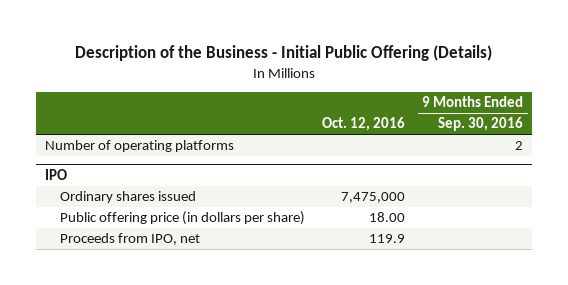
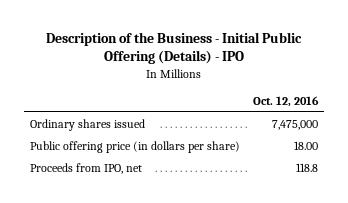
- Description of the Business - Initial Public Offering (Details)
+ Description of the Business - Initial Public Offering (Details) - IPO
- | Oct. 12, 2016 | 9 Months Ended Sep. 30, 2016
+ | Oct. 12, 2016
- Number of operating platforms | | 2
- IPO
- Proceeds from IPO, net | 119.9 |
+ Proceeds from IPO, net | 118.8

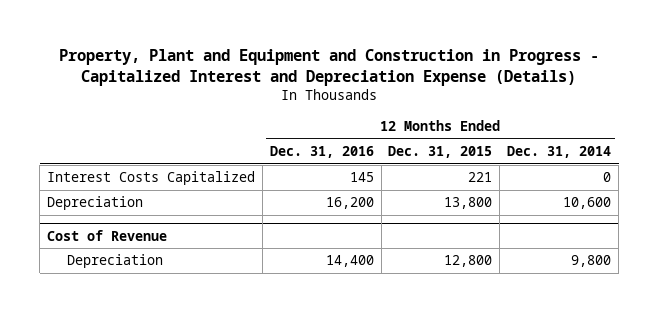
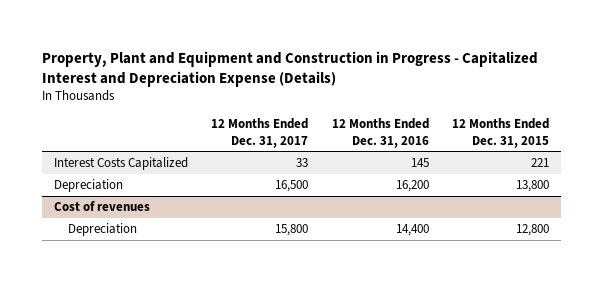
- | 12 Months Ended Dec. 31, 2016 | 12 Months Ended Dec. 31, 2015 | 12 Months Ended Dec. 31, 2014
+ | 12 Months Ended Dec. 31, 2017 | 12 Months Ended Dec. 31, 2016 | 12 Months Ended Dec. 31, 2015
- Cost of Revenue
+ Cost of revenues

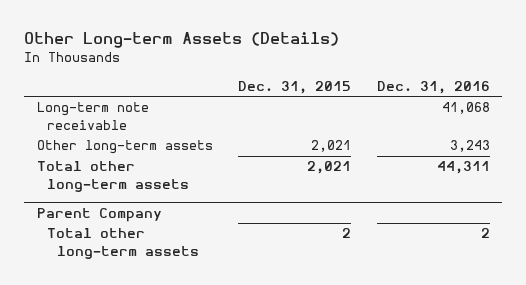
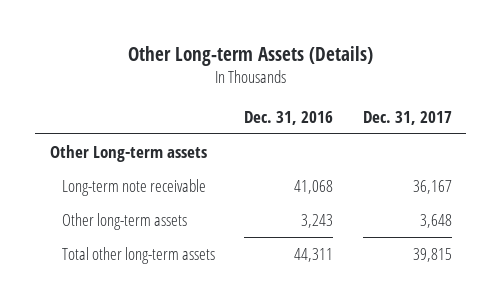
- | Dec. 31, 2015 | Dec. 31, 2016
+ | Dec. 31, 2016 | Dec. 31, 2017
+ Other Long-term assets
- Parent Company
- Total other long-term assets | 2 | 2

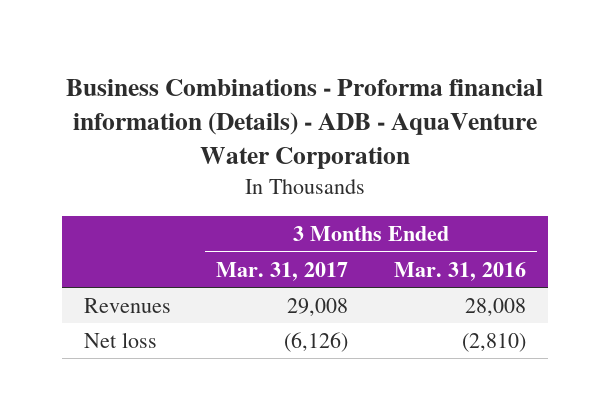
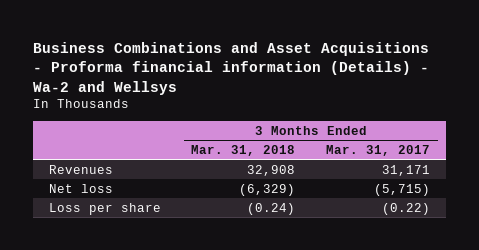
- Business Combinations - Proforma financial information (Details) - ADB - AquaVenture Water Corporation
+ Business Combinations and Asset Acquisitions - Proforma financial information (Details) - Wa-2 and Wellsys
- | 3 Months Ended Mar. 31, 2017 | 3 Months Ended Mar. 31, 2016
+ | 3 Months Ended Mar. 31, 2018 | 3 Months Ended Mar. 31, 2017
- Revenues | 29,008 | 28,008
- Net loss | (6,126) | (2,810)
+ Revenues | 32,908 | 31,171
+ Net loss | (6,329) | (5,715)
+ Loss per share | (0.24) | (0.22)

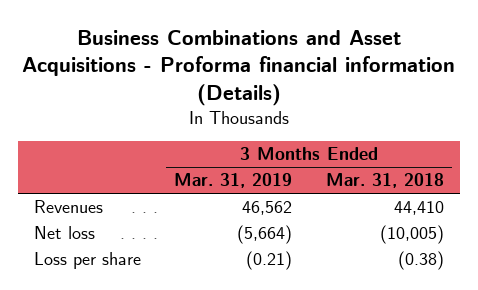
- Business Combinations and Asset Acquisitions - Proforma financial information (Details) - Wa-2 and Wellsys
+ Business Combinations and Asset Acquisitions - Proforma financial information (Details)
- | 3 Months Ended Mar. 31, 2018 | 3 Months Ended Mar. 31, 2017
+ | 3 Months Ended Mar. 31, 2019 | 3 Months Ended Mar. 31, 2018
- Revenues | 32,908 | 31,171
- Net loss | (6,329) | (5,715)
- Loss per share | (0.24) | (0.22)
+ Revenues | 46,562 | 44,410
+ Net loss | (5,664) | (10,005)
+ Loss per share | (0.21) | (0.38)

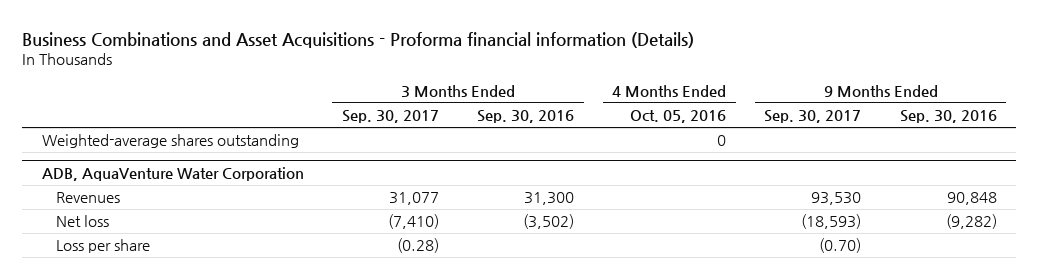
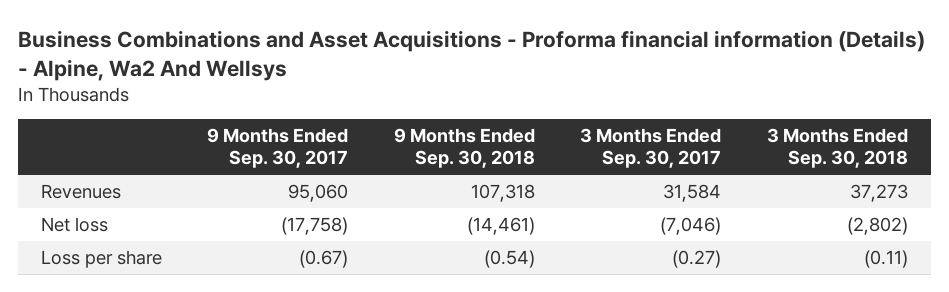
- Business Combinations and Asset Acquisitions - Proforma financial information (Details)
+ Business Combinations and Asset Acquisitions - Proforma financial information (Details) - Alpine, Wa2 And Wellsys
- | 3 Months Ended Sep. 30, 2017 | 3 Months Ended Sep. 30, 2016 | 4 Months Ended Oct. 05, 2016 | 9 Months Ended Sep. 30, 2017 | 9 Months Ended Sep. 30, 2016
+ | 9 Months Ended Sep. 30, 2017 | 9 Months Ended Sep. 30, 2018 | 3 Months Ended Sep. 30, 2017 | 3 Months Ended Sep. 30, 2018
- Weighted-average shares outstanding | | | 0 | |
- ADB, AquaVenture Water Corporation
- Revenues | 31,077 | 31,300 | | 93,530 | 90,848
- Net loss | (7,410) | (3,502) | | (18,593) | (9,282)
- Loss per share | (0.28) | | | (0.70) |
+ Revenues | 95,060 | 107,318 | 31,584 | 37,273
+ Net loss | (17,758) | (14,461) | (7,046) | (2,802)
+ Loss per share | (0.67) | (0.54) | (0.27) | (0.11)

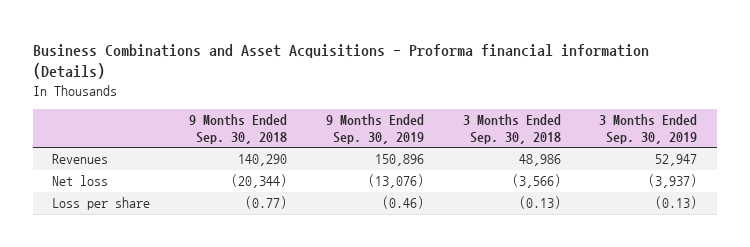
- Business Combinations and Asset Acquisitions - Proforma financial information (Details) - Alpine, Wa2 And Wellsys
+ Business Combinations and Asset Acquisitions - Proforma financial information (Details)
- | 9 Months Ended Sep. 30, 2017 | 9 Months Ended Sep. 30, 2018 | 3 Months Ended Sep. 30, 2017 | 3 Months Ended Sep. 30, 2018
+ | 9 Months Ended Sep. 30, 2018 | 9 Months Ended Sep. 30, 2019 | 3 Months Ended Sep. 30, 2018 | 3 Months Ended Sep. 30, 2019
- Revenues | 95,060 | 107,318 | 31,584 | 37,273
- Net loss | (17,758) | (14,461) | (7,046) | (2,802)
- Loss per share | (0.67) | (0.54) | (0.27) | (0.11)
+ Revenues | 140,290 | 150,896 | 48,986 | 52,947
+ Net loss | (20,344) | (13,076) | (3,566) | (3,937)
+ Loss per share | (0.77) | (0.46) | (0.13) | (0.13)

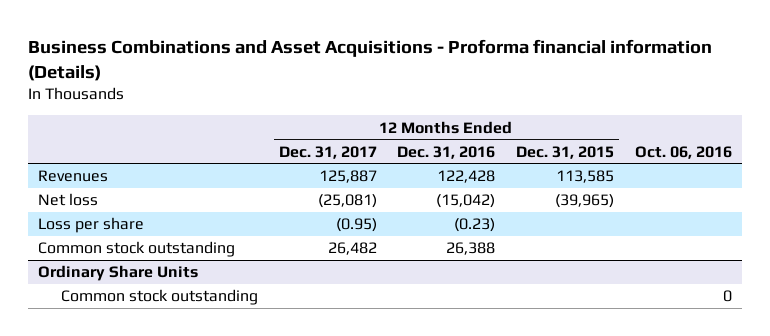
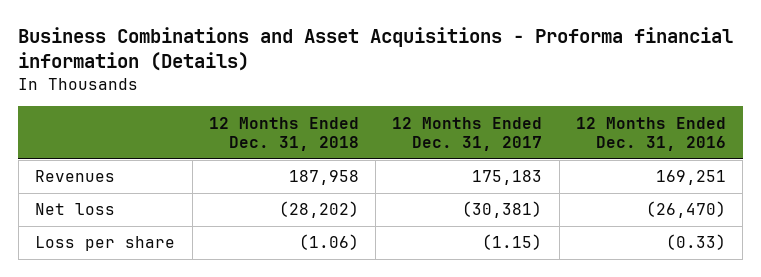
- | 12 Months Ended Dec. 31, 2017 | 12 Months Ended Dec. 31, 2016 | 12 Months Ended Dec. 31, 2015 | Oct. 06, 2016
+ | 12 Months Ended Dec. 31, 2018 | 12 Months Ended Dec. 31, 2017 | 12 Months Ended Dec. 31, 2016
- Revenues | 125,887 | 122,428 | 113,585 |
- Net loss | (25,081) | (15,042) | (39,965) |
- Loss per share | (0.95) | (0.23) | |
- Common stock outstanding | 26,482 | 26,388 | |
- Ordinary Share Units
- Common stock outstanding | | | | 0
+ Revenues | 187,958 | 175,183 | 169,251
+ Net loss | (28,202) | (30,381) | (26,470)
+ Loss per share | (1.06) | (1.15) | (0.33)

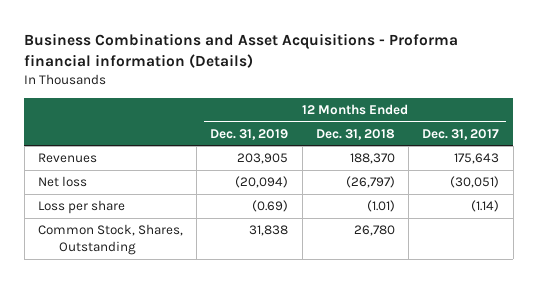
- | 12 Months Ended Dec. 31, 2018 | 12 Months Ended Dec. 31, 2017 | 12 Months Ended Dec. 31, 2016
+ | 12 Months Ended Dec. 31, 2019 | 12 Months Ended Dec. 31, 2018 | 12 Months Ended Dec. 31, 2017
- Revenues | 187,958 | 175,183 | 169,251
- Net loss | (28,202) | (30,381) | (26,470)
- Loss per share | (1.06) | (1.15) | (0.33)
+ Revenues | 203,905 | 188,370 | 175,643
+ Net loss | (20,094) | (26,797) | (30,051)
+ Loss per share | (0.69) | (1.01) | (1.14)
+ Common Stock, Shares, Outstanding | 31,838 | 26,780 |

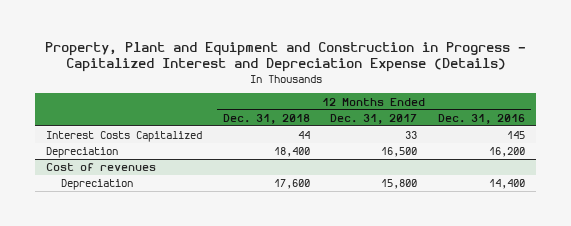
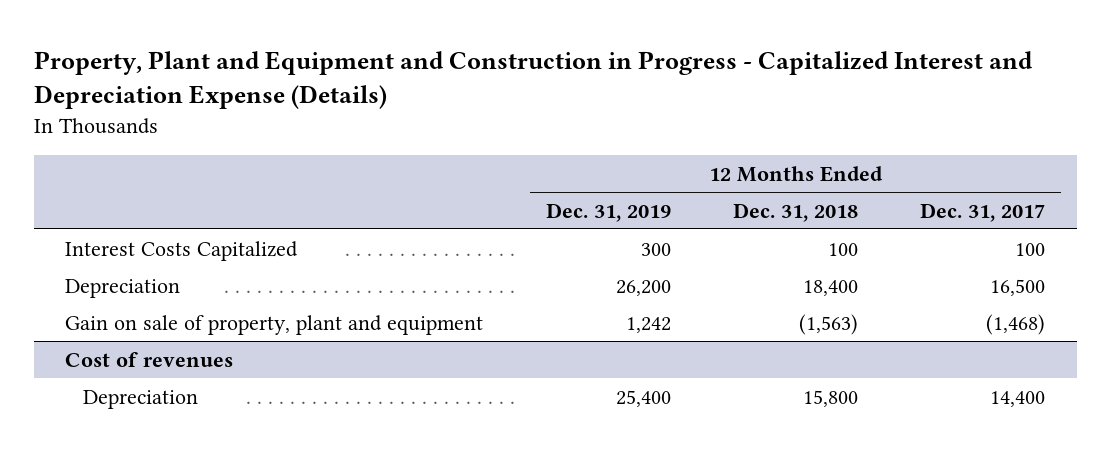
- | 12 Months Ended Dec. 31, 2018 | 12 Months Ended Dec. 31, 2017 | 12 Months Ended Dec. 31, 2016
+ | 12 Months Ended Dec. 31, 2019 | 12 Months Ended Dec. 31, 2018 | 12 Months Ended Dec. 31, 2017
- Interest Costs Capitalized | 44 | 33 | 145
+ Interest Costs Capitalized | 300 | 100 | 100
+ Gain on sale of property, plant and equipment | 1,242 | (1,563) | (1,468)
@ Cost of revenues
- Depreciation | 17,600 | 15,800 | 14,400
+ Depreciation | 25,400 | 15,800 | 14,400

